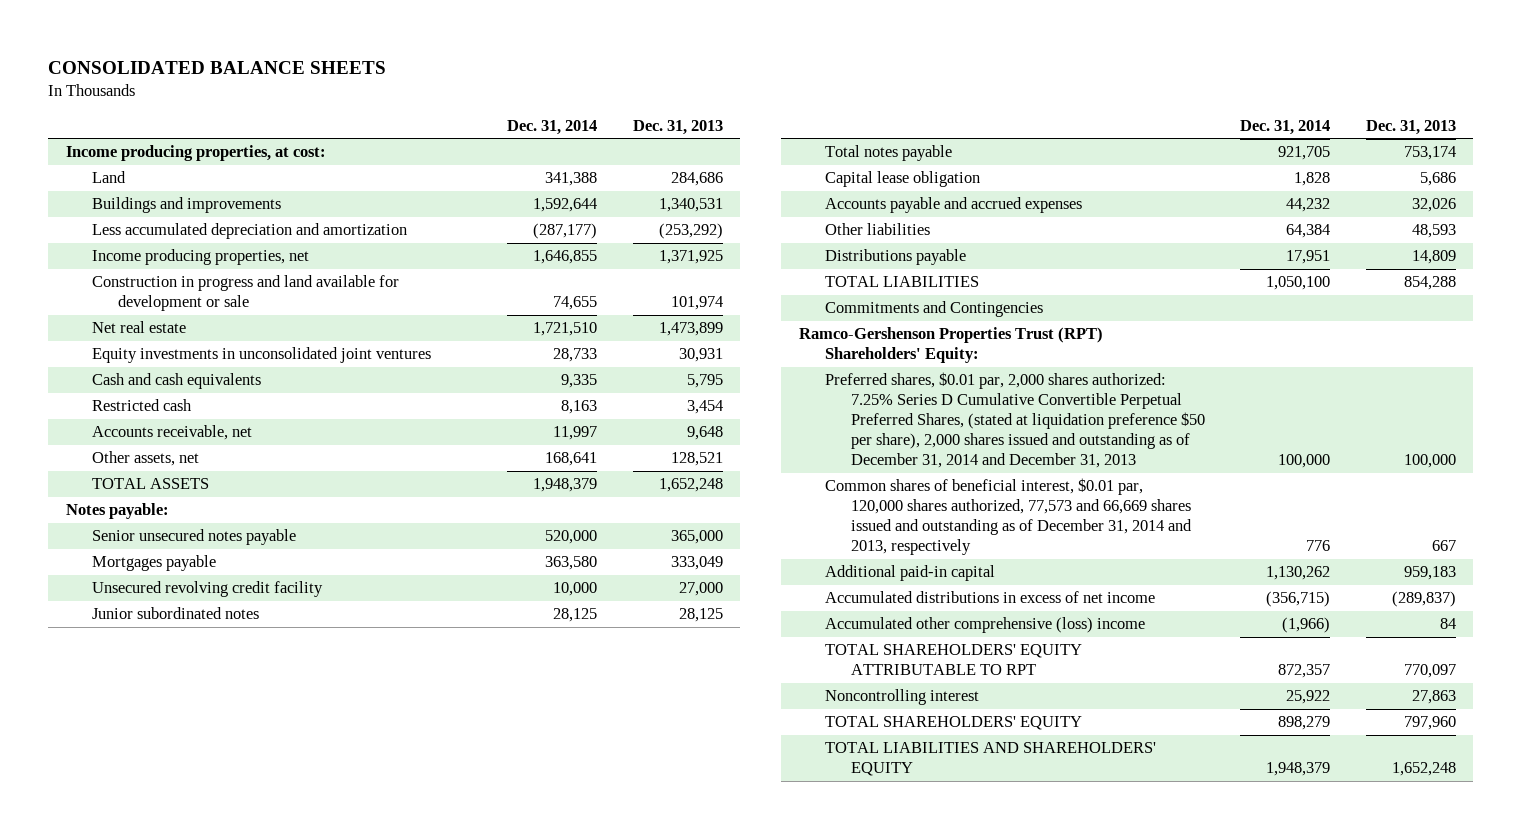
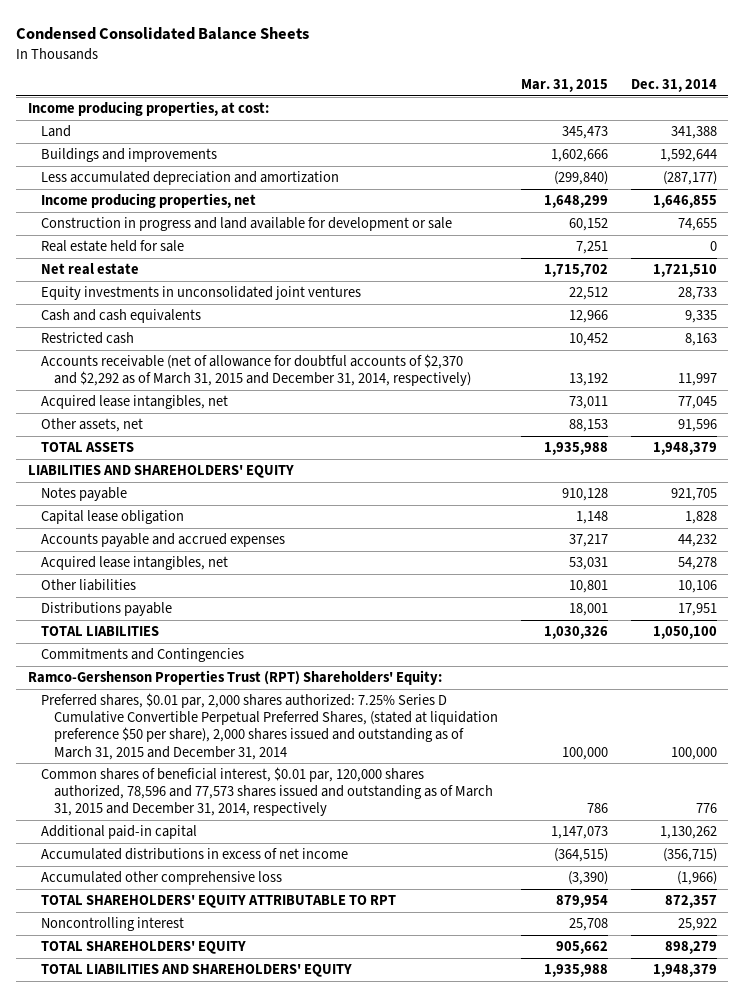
- CONSOLIDATED BALANCE SHEETS
+ Condensed Consolidated Balance Sheets
- | Dec. 31, 2014 | Dec. 31, 2013
+ | Mar. 31, 2015 | Dec. 31, 2014
+ Real estate held for sale | 7,251 | 0
- Accounts receivable, net | 11,997 | 9,648
- Other assets, net | 168,641 | 128,521
+ Accounts receivable (net of allowance for doubtful accounts of $2,370 and $2,292 as of March 31, 2015 and December 31, 2014, respectively) | 13,192 | 11,997
+ Acquired lease intangibles, net | 73,011 | 77,045
+ Other assets, net | 88,153 | 91,596
- Notes payable:
- Senior unsecured notes payable | 520,000 | 365,000
- Mortgages payable | 363,580 | 333,049
- Unsecured revolving credit facility | 10,000 | 27,000
- Junior subordinated notes | 28,125 | 28,125
- Total notes payable | 921,705 | 753,174
+ LIABILITIES AND SHAREHOLDERS' EQUITY
+ Notes payable | 910,128 | 921,705
- Other liabilities | 64,384 | 48,593
+ Acquired lease intangibles, net | 53,031 | 54,278
+ Other liabilities | 10,801 | 10,106
- Preferred shares, $0.01 par, 2,000 shares authorized: 7.25% Series D Cumulative Convertible Perpetual Preferred Shares, (stated at liquidation preference $50 per share), 2,000 shares issued and outstanding as of December 31, 2014 and December 31, 2013 | 100,000 | 100,000
- Common shares of beneficial interest, $0.01 par, 120,000 shares authorized, 77,573 and 66,669 shares issued and outstanding as of December 31, 2014 and 2013, respectively | 776 | 667
+ Preferred shares, $0.01 par, 2,000 shares authorized: 7.25% Series D Cumulative Convertible Perpetual Preferred Shares, (stated at liquidation preference $50 per share), 2,000 shares issued and outstanding as of March 31, 2015 and December 31, 2014 | 100,000 | 100,000
+ Common shares of beneficial interest, $0.01 par, 120,000 shares authorized, 78,596 and 77,573 shares issued and outstanding as of March 31, 2015 and December 31, 2014, respectively | 786 | 776
- Accumulated other comprehensive (loss) income | (1,966) | 84
+ Accumulated other comprehensive loss | (3,390) | (1,966)

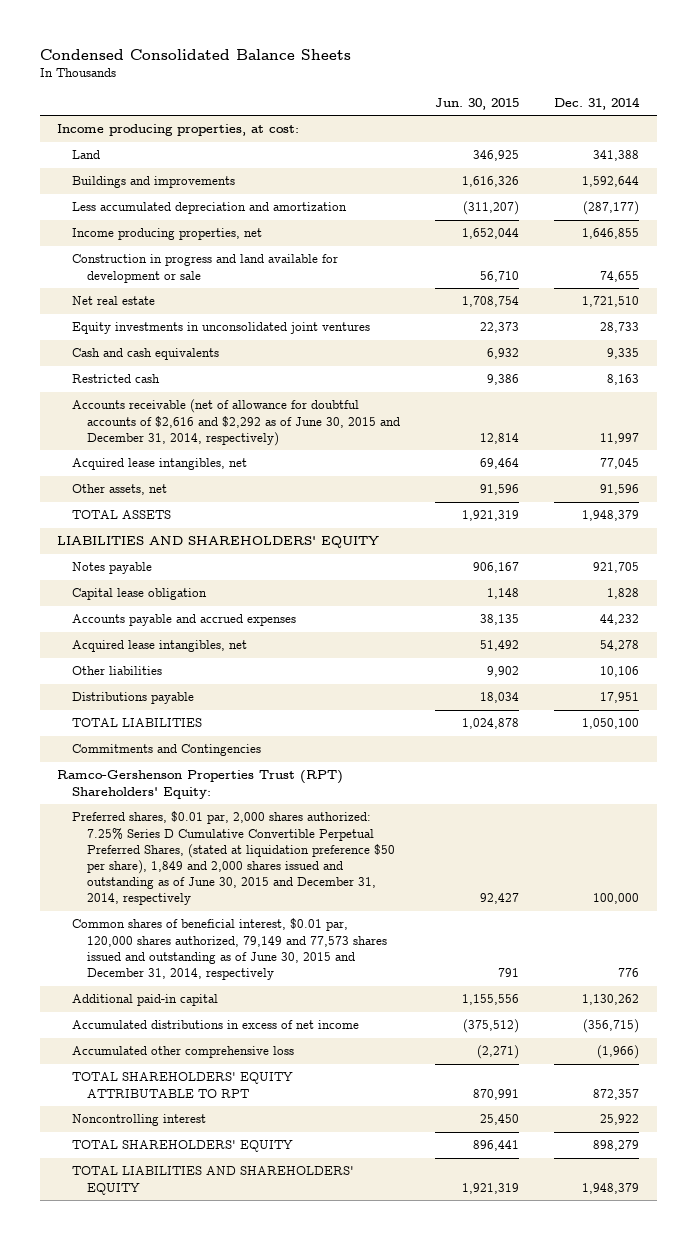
- | Mar. 31, 2015 | Dec. 31, 2014
+ | Jun. 30, 2015 | Dec. 31, 2014
- Real estate held for sale | 7,251 | 0
- Accounts receivable (net of allowance for doubtful accounts of $2,370 and $2,292 as of March 31, 2015 and December 31, 2014, respectively) | 13,192 | 11,997
+ Accounts receivable (net of allowance for doubtful accounts of $2,616 and $2,292 as of June 30, 2015 and December 31, 2014, respectively) | 12,814 | 11,997
- Preferred shares, $0.01 par, 2,000 shares authorized: 7.25% Series D Cumulative Convertible Perpetual Preferred Shares, (stated at liquidation preference $50 per share), 2,000 shares issued and outstanding as of March 31, 2015 and December 31, 2014 | 100,000 | 100,000
- Common shares of beneficial interest, $0.01 par, 120,000 shares authorized, 78,596 and 77,573 shares issued and outstanding as of March 31, 2015 and December 31, 2014, respectively | 786 | 776
+ Preferred shares, $0.01 par, 2,000 shares authorized: 7.25% Series D Cumulative Convertible Perpetual Preferred Shares, (stated at liquidation preference $50 per share), 1,849 and 2,000 shares issued and outstanding as of June 30, 2015 and December 31, 2014, respectively | 92,427 | 100,000
+ Common shares of beneficial interest, $0.01 par, 120,000 shares authorized, 79,149 and 77,573 shares issued and outstanding as of June 30, 2015 and December 31, 2014, respectively | 791 | 776

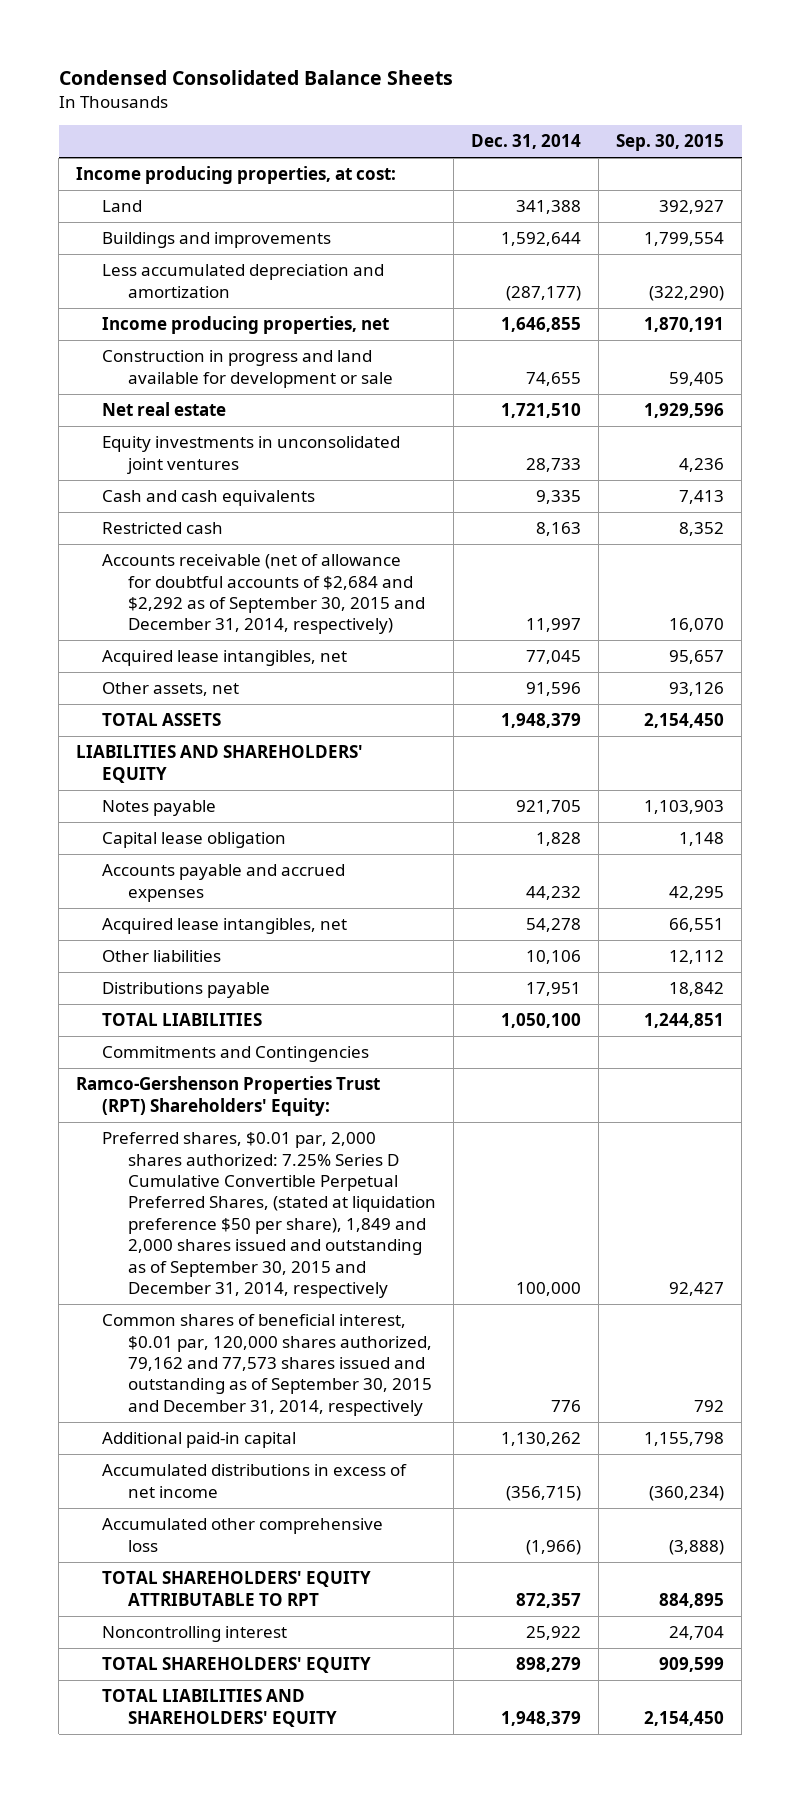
- | Jun. 30, 2015 | Dec. 31, 2014
+ | Dec. 31, 2014 | Sep. 30, 2015
- Accounts receivable (net of allowance for doubtful accounts of $2,616 and $2,292 as of June 30, 2015 and December 31, 2014, respectively) | 12,814 | 11,997
+ Accounts receivable (net of allowance for doubtful accounts of $2,684 and $2,292 as of September 30, 2015 and December 31, 2014, respectively) | 11,997 | 16,070
- Preferred shares, $0.01 par, 2,000 shares authorized: 7.25% Series D Cumulative Convertible Perpetual Preferred Shares, (stated at liquidation preference $50 per share), 1,849 and 2,000 shares issued and outstanding as of June 30, 2015 and December 31, 2014, respectively | 92,427 | 100,000
- Common shares of beneficial interest, $0.01 par, 120,000 shares authorized, 79,149 and 77,573 shares issued and outstanding as of June 30, 2015 and December 31, 2014, respectively | 791 | 776
+ Preferred shares, $0.01 par, 2,000 shares authorized: 7.25% Series D Cumulative Convertible Perpetual Preferred Shares, (stated at liquidation preference $50 per share), 1,849 and 2,000 shares issued and outstanding as of September 30, 2015 and December 31, 2014, respectively | 100,000 | 92,427
+ Common shares of beneficial interest, $0.01 par, 120,000 shares authorized, 79,162 and 77,573 shares issued and outstanding as of September 30, 2015 and December 31, 2014, respectively | 776 | 792

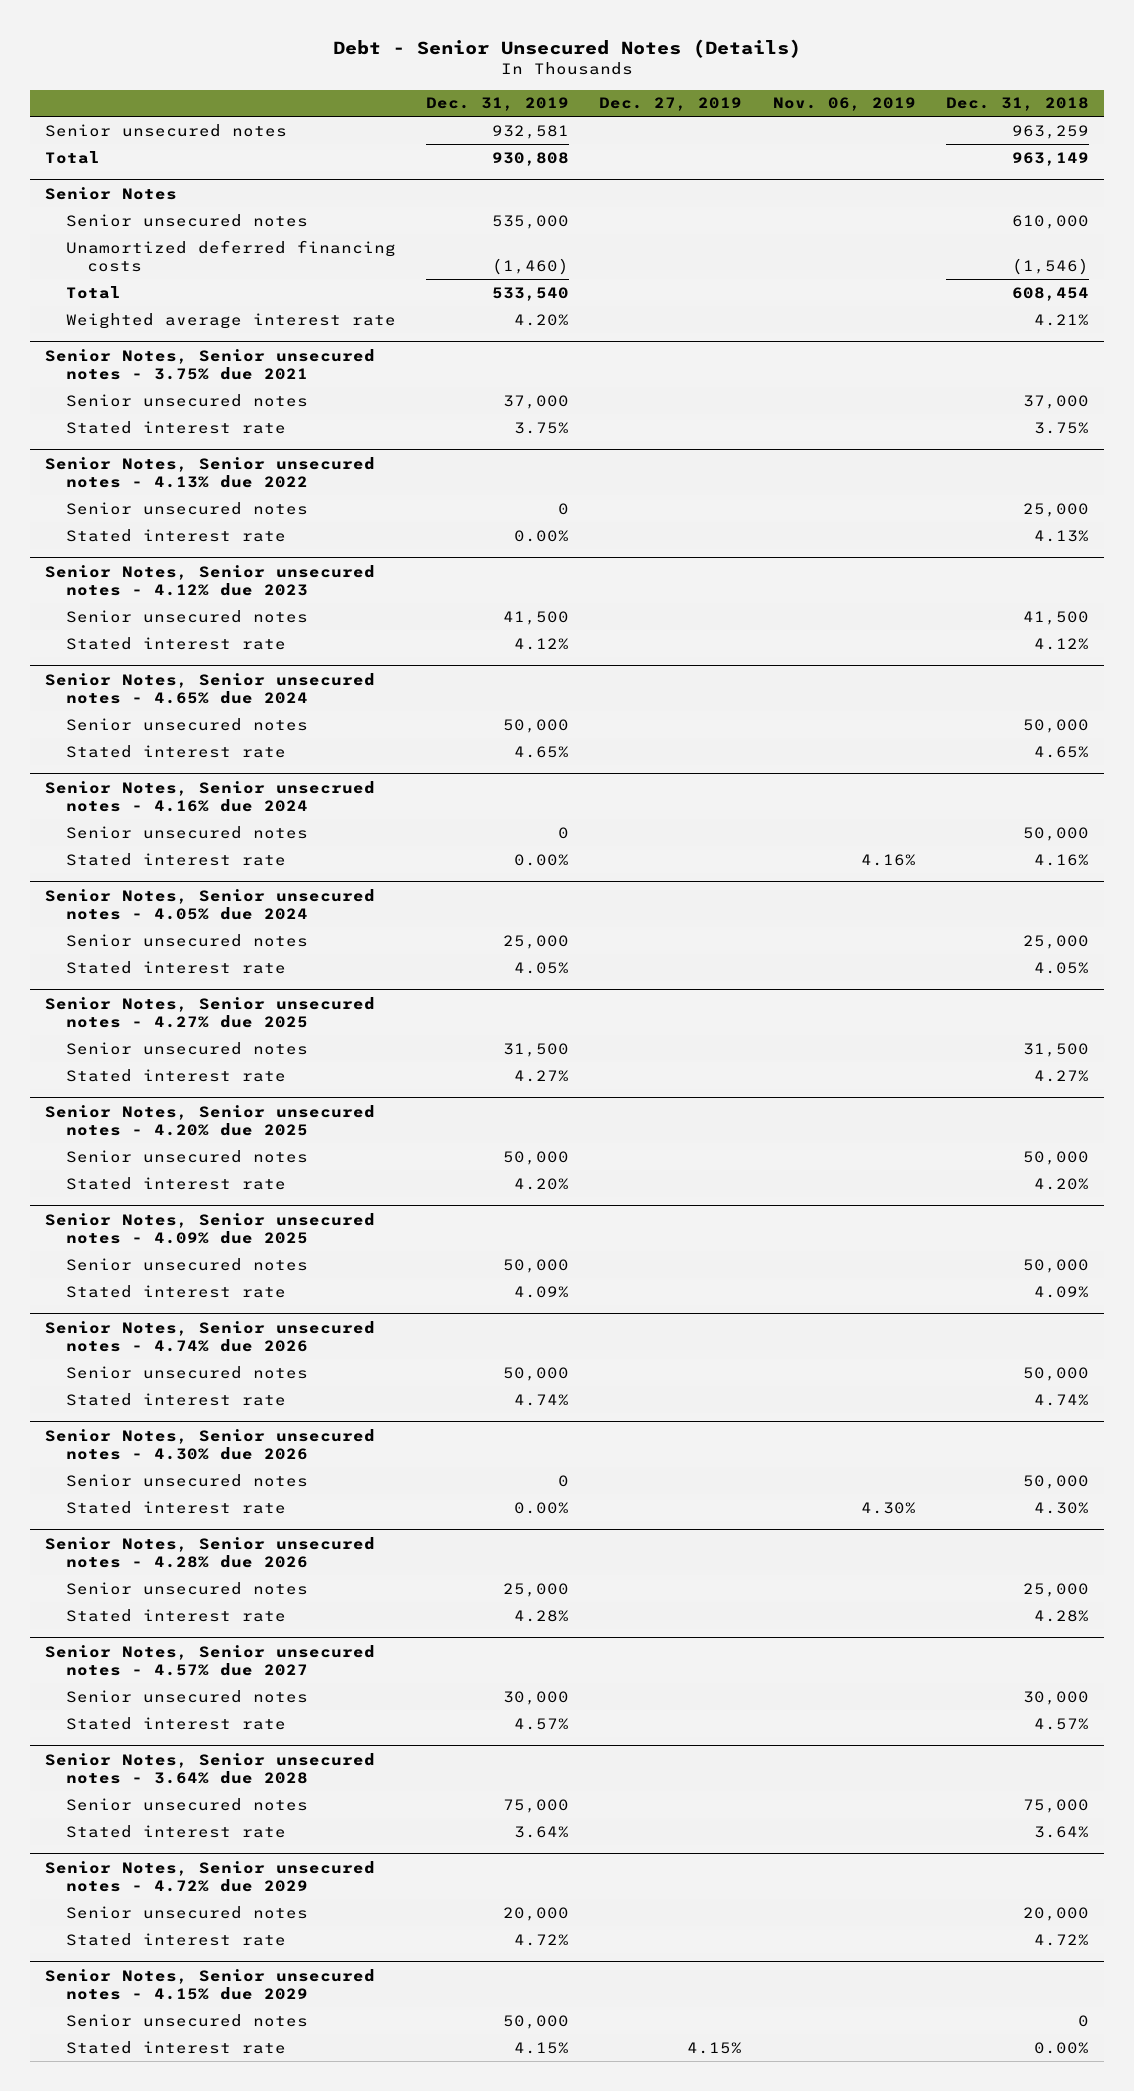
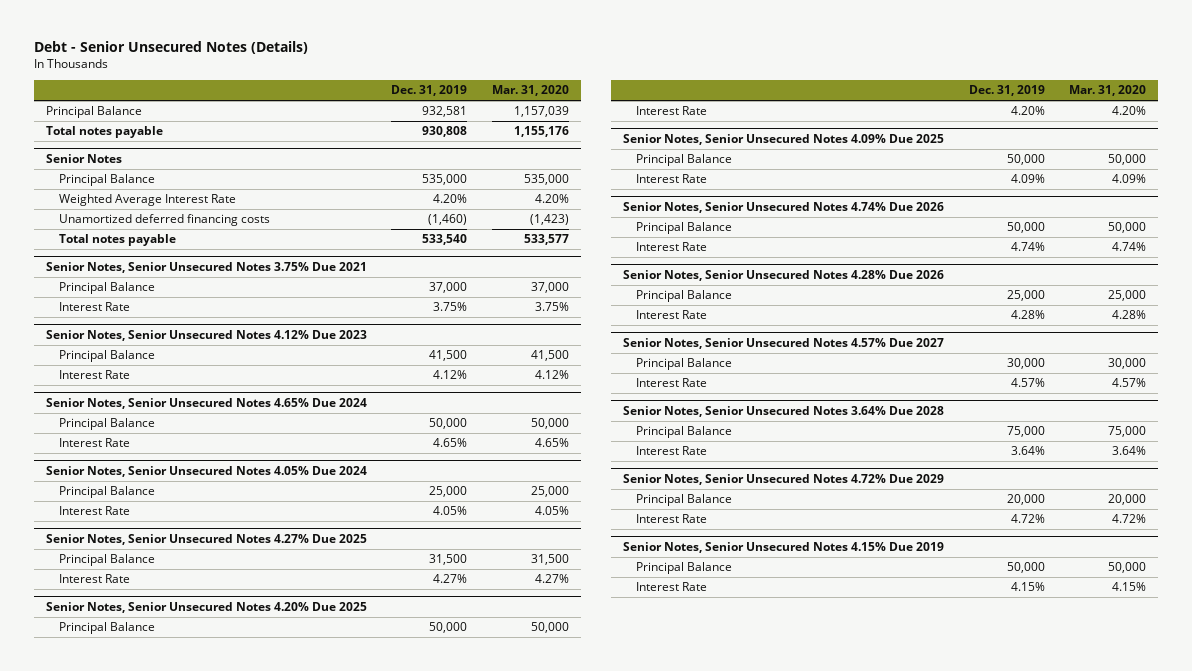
- | Dec. 31, 2019 | Dec. 27, 2019 | Nov. 06, 2019 | Dec. 31, 2018
+ | Dec. 31, 2019 | Mar. 31, 2020
- Senior unsecured notes | 932,581 | | | 963,259
- Total | 930,808 | | | 963,149
+ Principal Balance | 932,581 | 1,157,039
+ Total notes payable | 930,808 | 1,155,176
@ Senior Notes
- Senior unsecured notes | 535,000 | | | 610,000
+ Principal Balance | 535,000 | 535,000
+ Weighted Average Interest Rate | 4.20% | 4.20%
- Total | 533,540 | | | 608,454
- Weighted average interest rate | 4.20% | | | 4.21%
- Senior Notes, Senior unsecured notes - 3.75% due 2021
- Senior unsecured notes | 37,000 | | | 37,000
- Stated interest rate | 3.75% | | | 3.75%
- Senior Notes, Senior unsecured notes - 4.13% due 2022
- Senior unsecured notes | 0 | | | 25,000
- Stated interest rate | 0.00% | | | 4.13%
- Senior Notes, Senior unsecured notes - 4.12% due 2023
- Senior unsecured notes | 41,500 | | | 41,500
- Stated interest rate | 4.12% | | | 4.12%
- Senior Notes, Senior unsecured notes - 4.65% due 2024
- Senior unsecured notes | 50,000 | | | 50,000
- Stated interest rate | 4.65% | | | 4.65%
- Senior Notes, Senior unsecrued notes - 4.16% due 2024
- Senior unsecured notes | 0 | | | 50,000
- Stated interest rate | 0.00% | | 4.16% | 4.16%
- Senior Notes, Senior unsecured notes - 4.05% due 2024
- Senior unsecured notes | 25,000 | | | 25,000
- Stated interest rate | 4.05% | | | 4.05%
- Senior Notes, Senior unsecured notes - 4.27% due 2025
- Senior unsecured notes | 31,500 | | | 31,500
- Stated interest rate | 4.27% | | | 4.27%
- Senior Notes, Senior unsecured notes - 4.20% due 2025
- Senior unsecured notes | 50,000 | | | 50,000
- Stated interest rate | 4.20% | | | 4.20%
- Senior Notes, Senior unsecured notes - 4.09% due 2025
- Senior unsecured notes | 50,000 | | | 50,000
- Stated interest rate | 4.09% | | | 4.09%
- Senior Notes, Senior unsecured notes - 4.74% due 2026
- Senior unsecured notes | 50,000 | | | 50,000
- Stated interest rate | 4.74% | | | 4.74%
- Senior Notes, Senior unsecured notes - 4.30% due 2026
- Senior unsecured notes | 0 | | | 50,000
- Stated interest rate | 0.00% | | 4.30% | 4.30%
- Senior Notes, Senior unsecured notes - 4.28% due 2026
- Senior unsecured notes | 25,000 | | | 25,000
- Stated interest rate | 4.28% | | | 4.28%
- Senior Notes, Senior unsecured notes - 4.57% due 2027
- Senior unsecured notes | 30,000 | | | 30,000
- Stated interest rate | 4.57% | | | 4.57%
- Senior Notes, Senior unsecured notes - 3.64% due 2028
- Senior unsecured notes | 75,000 | | | 75,000
- Stated interest rate | 3.64% | | | 3.64%
- Senior Notes, Senior unsecured notes - 4.72% due 2029
- Senior unsecured notes | 20,000 | | | 20,000
- Stated interest rate | 4.72% | | | 4.72%
- Senior Notes, Senior unsecured notes - 4.15% due 2029
- Senior unsecured notes | 50,000 | | | 0
- Stated interest rate | 4.15% | 4.15% | | 0.00%
@ Senior Notes
+ Total notes payable | 533,540 | 533,577
+ Senior Notes, Senior Unsecured Notes 3.75% Due 2021
+ Principal Balance | 37,000 | 37,000
+ Interest Rate | 3.75% | 3.75%
+ Senior Notes, Senior Unsecured Notes 4.12% Due 2023
+ Principal Balance | 41,500 | 41,500
+ Interest Rate | 4.12% | 4.12%
+ Senior Notes, Senior Unsecured Notes 4.65% Due 2024
+ Principal Balance | 50,000 | 50,000
+ Interest Rate | 4.65% | 4.65%
+ Senior Notes, Senior Unsecured Notes 4.05% Due 2024
+ Principal Balance | 25,000 | 25,000
+ Interest Rate | 4.05% | 4.05%
+ Senior Notes, Senior Unsecured Notes 4.27% Due 2025
+ Principal Balance | 31,500 | 31,500
+ Interest Rate | 4.27% | 4.27%
+ Senior Notes, Senior Unsecured Notes 4.20% Due 2025
+ Principal Balance | 50,000 | 50,000
+ Interest Rate | 4.20% | 4.20%
+ Senior Notes, Senior Unsecured Notes 4.09% Due 2025
+ Principal Balance | 50,000 | 50,000
+ Interest Rate | 4.09% | 4.09%
+ Senior Notes, Senior Unsecured Notes 4.74% Due 2026
+ Principal Balance | 50,000 | 50,000
+ Interest Rate | 4.74% | 4.74%
+ Senior Notes, Senior Unsecured Notes 4.28% Due 2026
+ Principal Balance | 25,000 | 25,000
+ Interest Rate | 4.28% | 4.28%
+ Senior Notes, Senior Unsecured Notes 4.57% Due 2027
+ Principal Balance | 30,000 | 30,000
+ Interest Rate | 4.57% | 4.57%
+ Senior Notes, Senior Unsecured Notes 3.64% Due 2028
+ Principal Balance | 75,000 | 75,000
+ Interest Rate | 3.64% | 3.64%
+ Senior Notes, Senior Unsecured Notes 4.72% Due 2029
+ Principal Balance | 20,000 | 20,000
+ Interest Rate | 4.72% | 4.72%
+ Senior Notes, Senior Unsecured Notes 4.15% Due 2019
+ Principal Balance | 50,000 | 50,000
+ Interest Rate | 4.15% | 4.15%

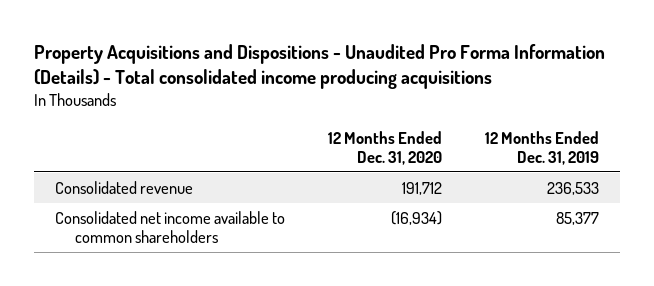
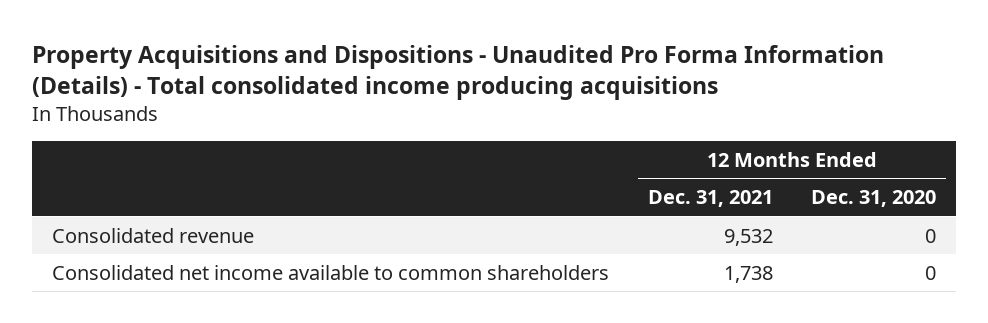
- | 12 Months Ended Dec. 31, 2020 | 12 Months Ended Dec. 31, 2019
+ | 12 Months Ended Dec. 31, 2021 | 12 Months Ended Dec. 31, 2020
- Consolidated revenue | 191,712 | 236,533
- Consolidated net income available to common shareholders | (16,934) | 85,377
+ Consolidated revenue | 9,532 | 0
+ Consolidated net income available to common shareholders | 1,738 | 0

